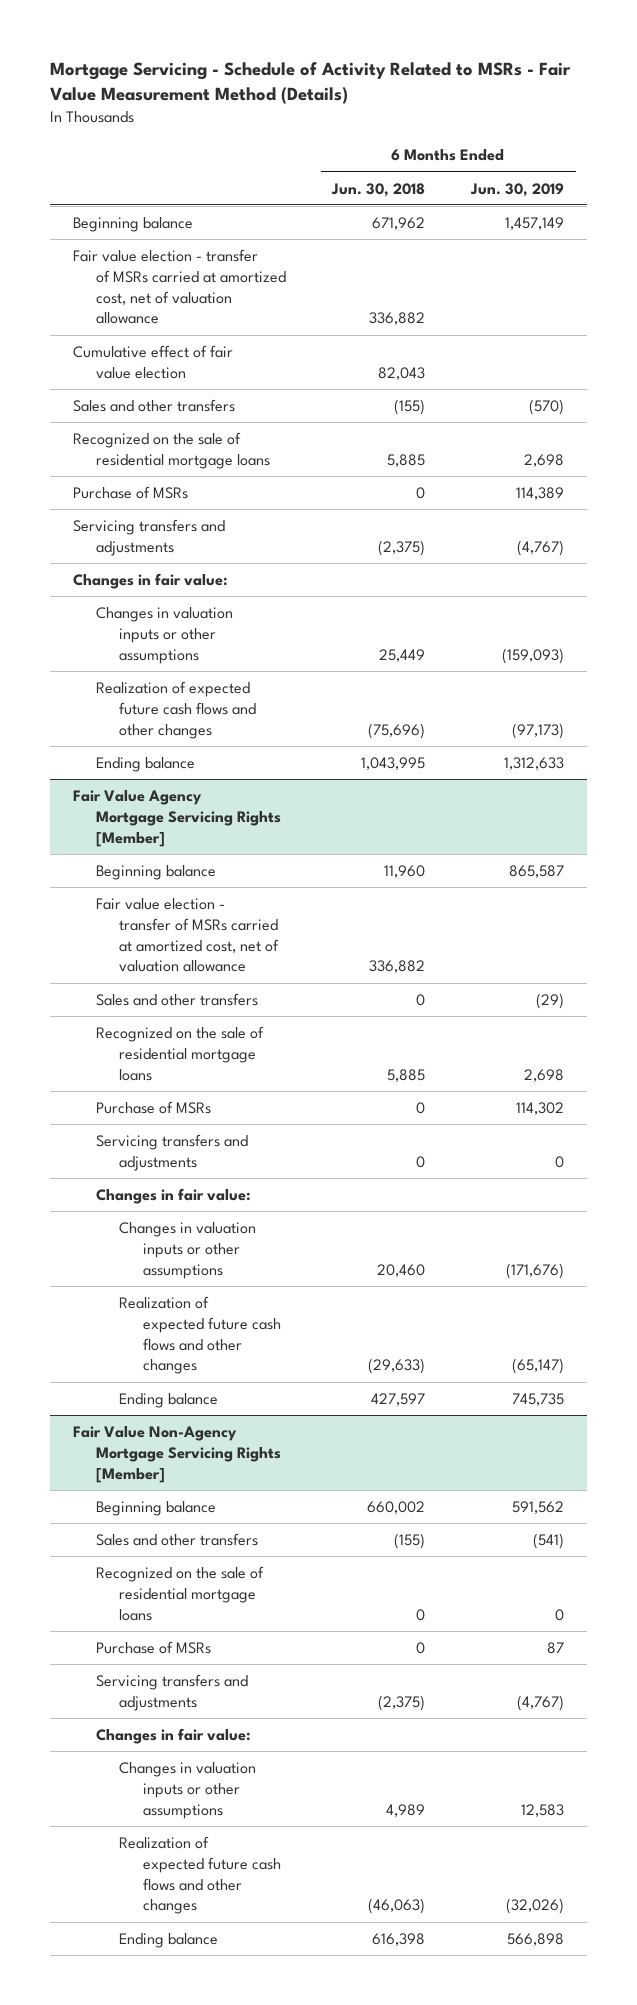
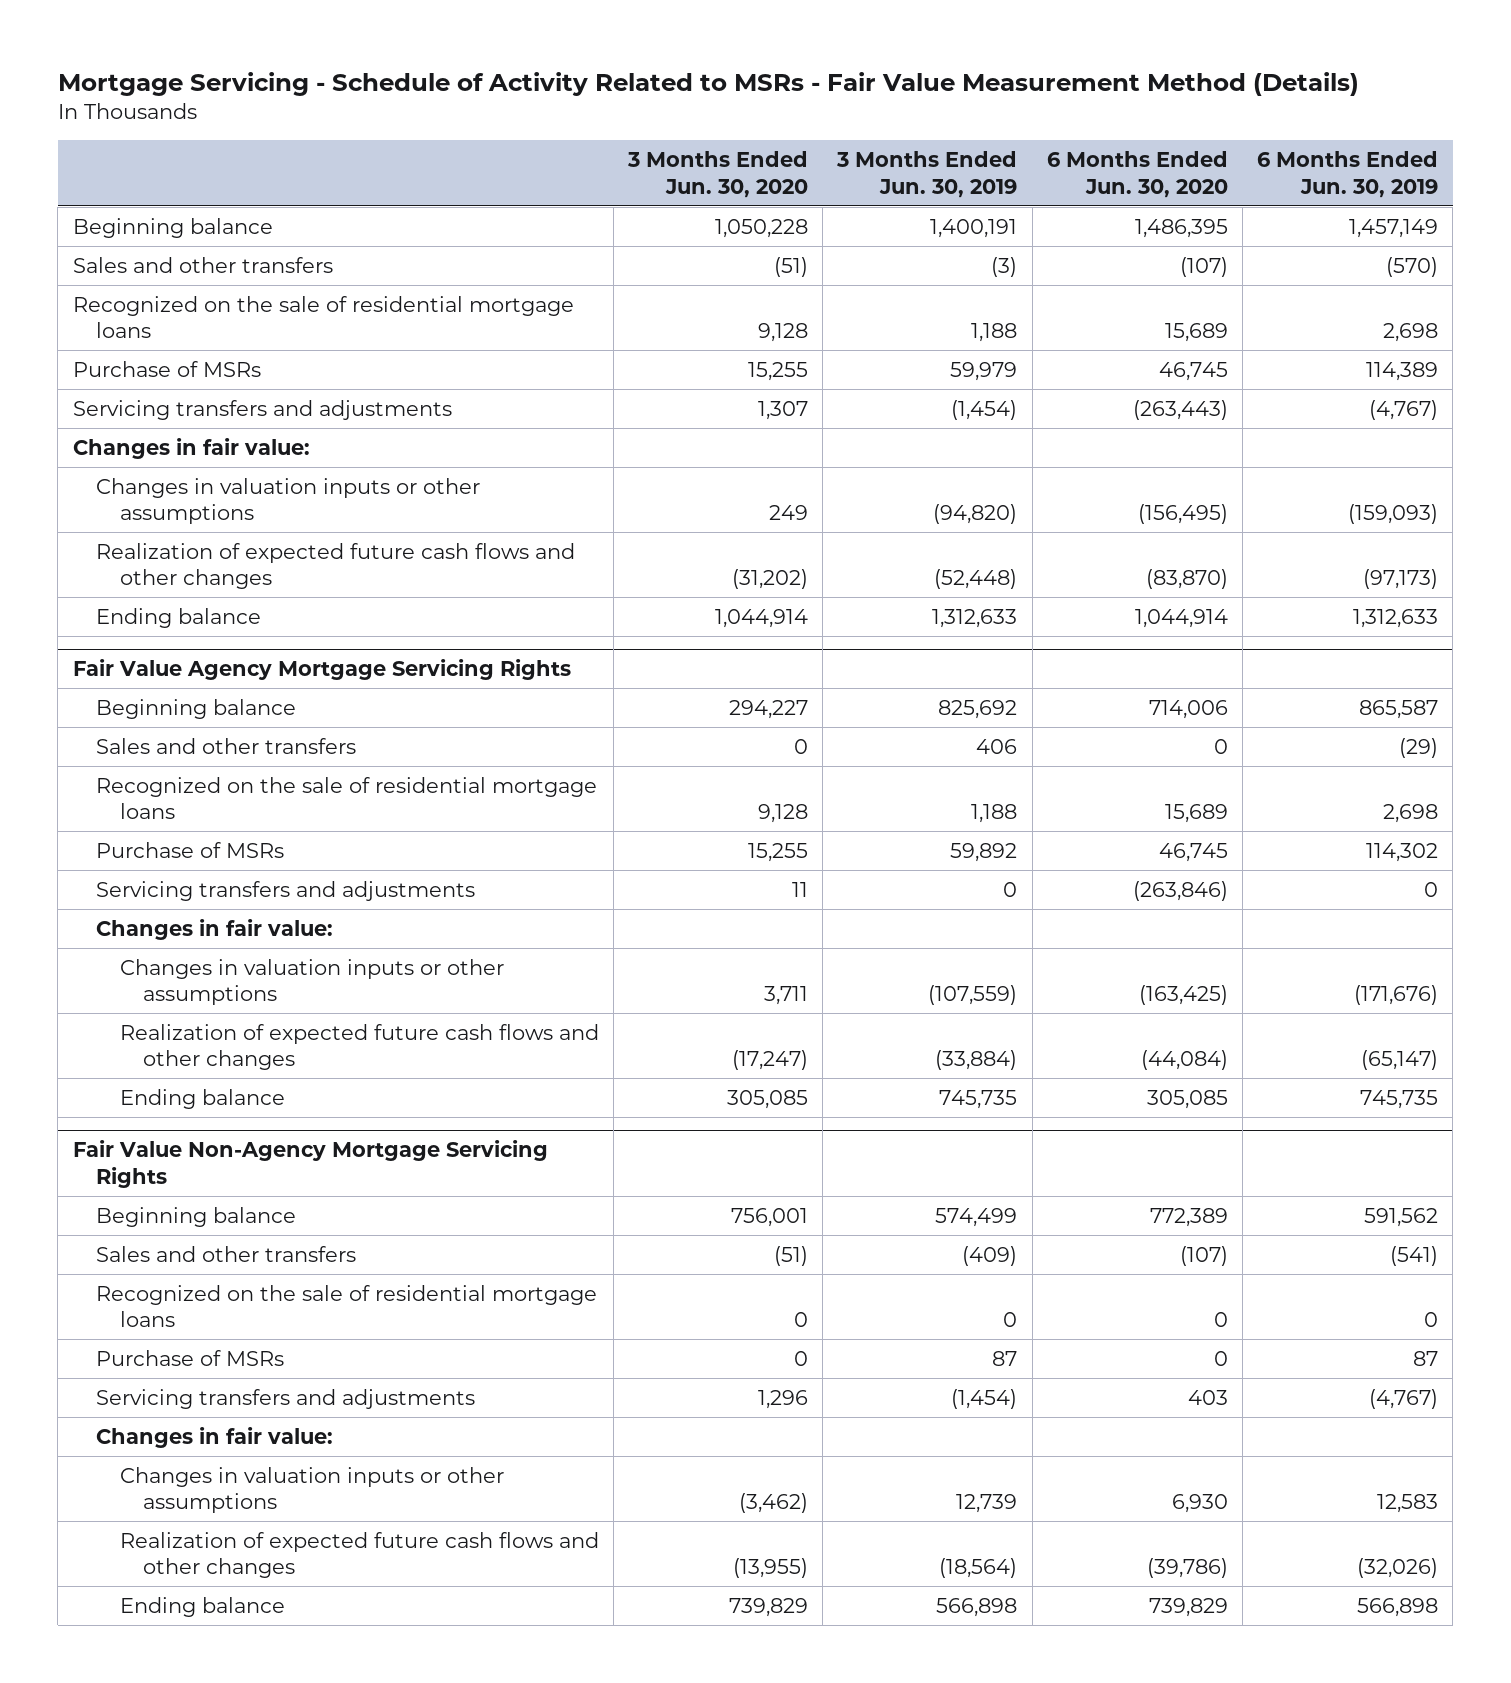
- | 6 Months Ended Jun. 30, 2018 | 6 Months Ended Jun. 30, 2019
+ | 3 Months Ended Jun. 30, 2020 | 3 Months Ended Jun. 30, 2019 | 6 Months Ended Jun. 30, 2020 | 6 Months Ended Jun. 30, 2019
- Fair value election - transfer of MSRs carried at amortized cost, net of valuation allowance | 336,882 |
- Cumulative effect of fair value election | 82,043 |
- Fair Value Agency Mortgage Servicing Rights [Member]
+ Fair Value Agency Mortgage Servicing Rights
- Fair value election - transfer of MSRs carried at amortized cost, net of valuation allowance | 336,882 |
- Fair Value Non-Agency Mortgage Servicing Rights [Member]
+ Fair Value Non-Agency Mortgage Servicing Rights

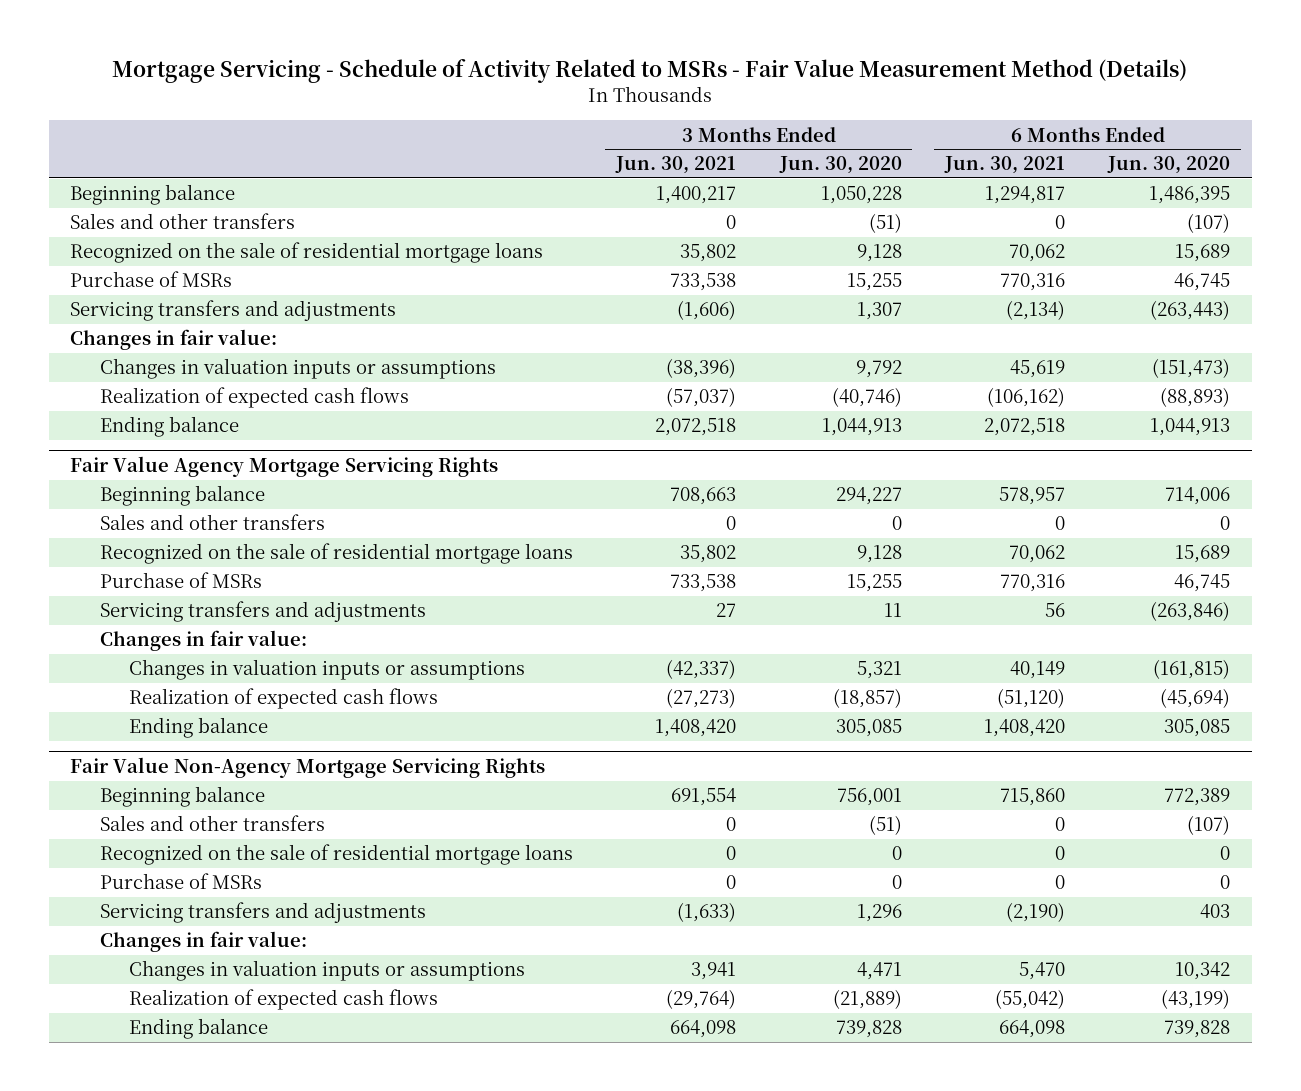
- | 3 Months Ended Jun. 30, 2020 | 3 Months Ended Jun. 30, 2019 | 6 Months Ended Jun. 30, 2020 | 6 Months Ended Jun. 30, 2019
+ | 3 Months Ended Jun. 30, 2021 | 3 Months Ended Jun. 30, 2020 | 6 Months Ended Jun. 30, 2021 | 6 Months Ended Jun. 30, 2020
- Changes in valuation inputs or other assumptions | 249 | (94,820) | (156,495) | (159,093)
- Realization of expected future cash flows and other changes | (31,202) | (52,448) | (83,870) | (97,173)
- Ending balance | 1,044,914 | 1,312,633 | 1,044,914 | 1,312,633
+ Changes in valuation inputs or assumptions | (38,396) | 9,792 | 45,619 | (151,473)
+ Realization of expected cash flows | (57,037) | (40,746) | (106,162) | (88,893)
+ Ending balance | 2,072,518 | 1,044,913 | 2,072,518 | 1,044,913
@ Fair Value Agency Mortgage Servicing Rights
- Changes in valuation inputs or other assumptions | 3,711 | (107,559) | (163,425) | (171,676)
- Realization of expected future cash flows and other changes | (17,247) | (33,884) | (44,084) | (65,147)
+ Changes in valuation inputs or assumptions | (42,337) | 5,321 | 40,149 | (161,815)
+ Realization of expected cash flows | (27,273) | (18,857) | (51,120) | (45,694)
@ Fair Value Non-Agency Mortgage Servicing Rights
- Changes in valuation inputs or other assumptions | (3,462) | 12,739 | 6,930 | 12,583
- Realization of expected future cash flows and other changes | (13,955) | (18,564) | (39,786) | (32,026)
- Ending balance | 739,829 | 566,898 | 739,829 | 566,898
+ Changes in valuation inputs or assumptions | 3,941 | 4,471 | 5,470 | 10,342
+ Realization of expected cash flows | (29,764) | (21,889) | (55,042) | (43,199)
+ Ending balance | 664,098 | 739,828 | 664,098 | 739,828

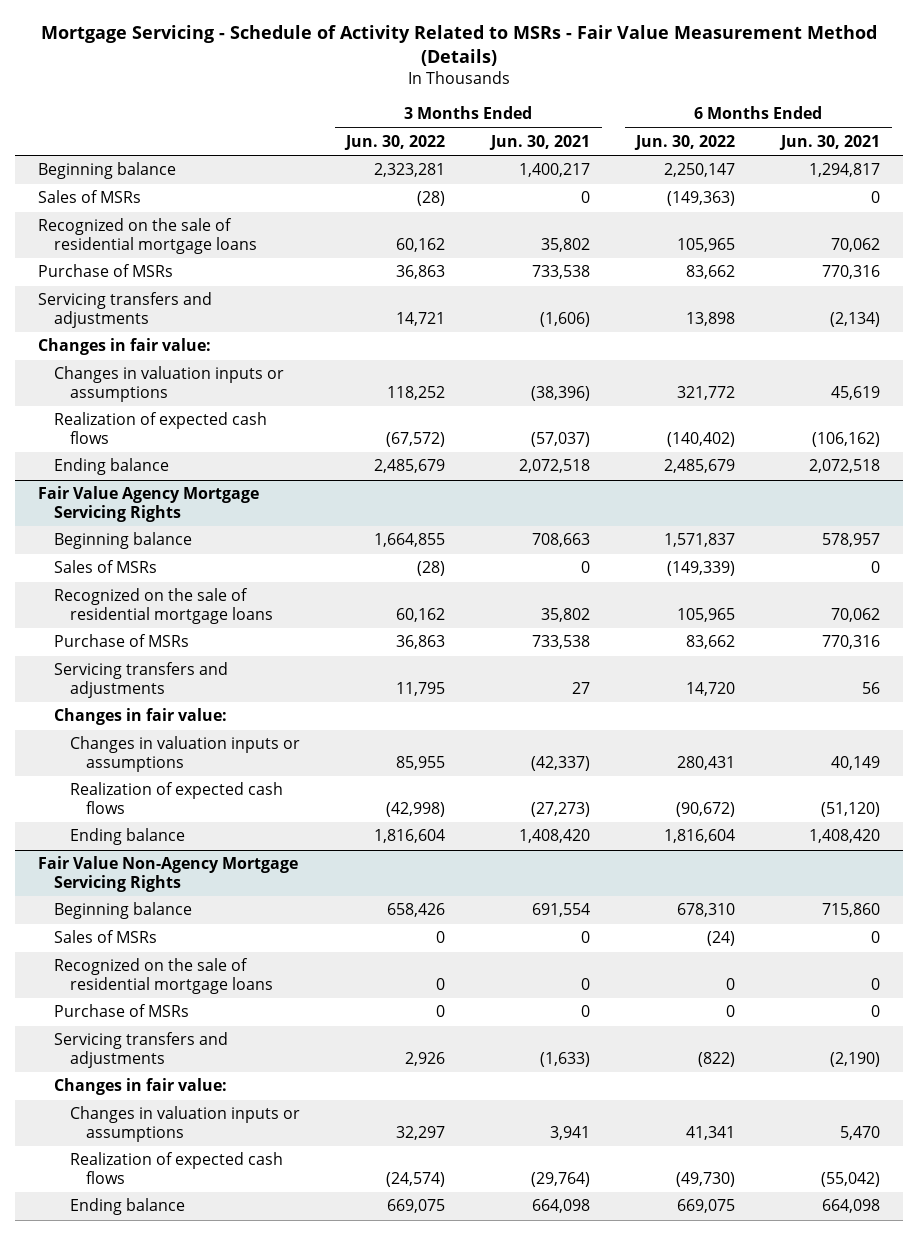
- | 3 Months Ended Jun. 30, 2021 | 3 Months Ended Jun. 30, 2020 | 6 Months Ended Jun. 30, 2021 | 6 Months Ended Jun. 30, 2020
+ | 3 Months Ended Jun. 30, 2022 | 3 Months Ended Jun. 30, 2021 | 6 Months Ended Jun. 30, 2022 | 6 Months Ended Jun. 30, 2021
- Sales and other transfers | 0 | (51) | 0 | (107)
+ Sales of MSRs | (28) | 0 | (149,363) | 0
@ Fair Value Agency Mortgage Servicing Rights
- Sales and other transfers | 0 | 0 | 0 | 0
+ Sales of MSRs | (28) | 0 | (149,339) | 0
@ Fair Value Non-Agency Mortgage Servicing Rights
- Sales and other transfers | 0 | (51) | 0 | (107)
+ Sales of MSRs | 0 | 0 | (24) | 0

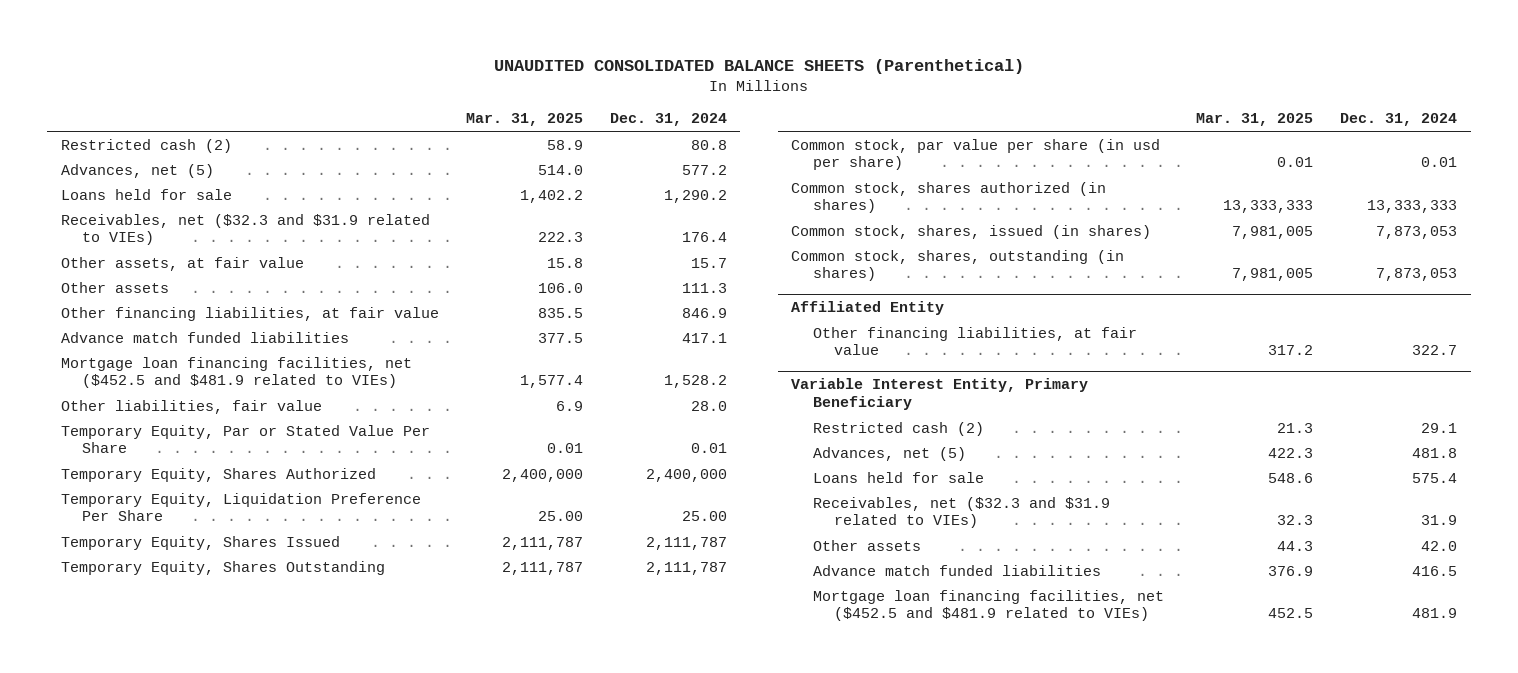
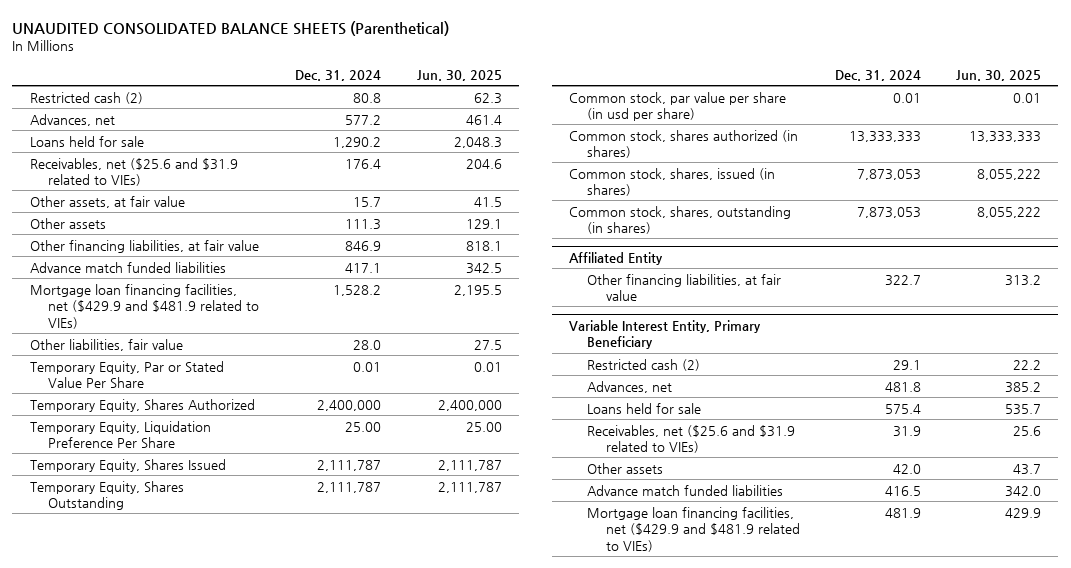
- | Mar. 31, 2025 | Dec. 31, 2024
+ | Dec. 31, 2024 | Jun. 30, 2025
- Advances, net (5) | 514.0 | 577.2
+ Advances, net | 577.2 | 461.4
- Receivables, net ($32.3 and $31.9 related to VIEs) | 222.3 | 176.4
+ Receivables, net ($25.6 and $31.9 related to VIEs) | 176.4 | 204.6
- Mortgage loan financing facilities, net ($452.5 and $481.9 related to VIEs) | 1,577.4 | 1,528.2
+ Mortgage loan financing facilities, net ($429.9 and $481.9 related to VIEs) | 1,528.2 | 2,195.5
@ Variable Interest Entity, Primary Beneficiary
- Advances, net (5) | 422.3 | 481.8
+ Advances, net | 481.8 | 385.2
- Receivables, net ($32.3 and $31.9 related to VIEs) | 32.3 | 31.9
+ Receivables, net ($25.6 and $31.9 related to VIEs) | 31.9 | 25.6
- Mortgage loan financing facilities, net ($452.5 and $481.9 related to VIEs) | 452.5 | 481.9
+ Mortgage loan financing facilities, net ($429.9 and $481.9 related to VIEs) | 481.9 | 429.9

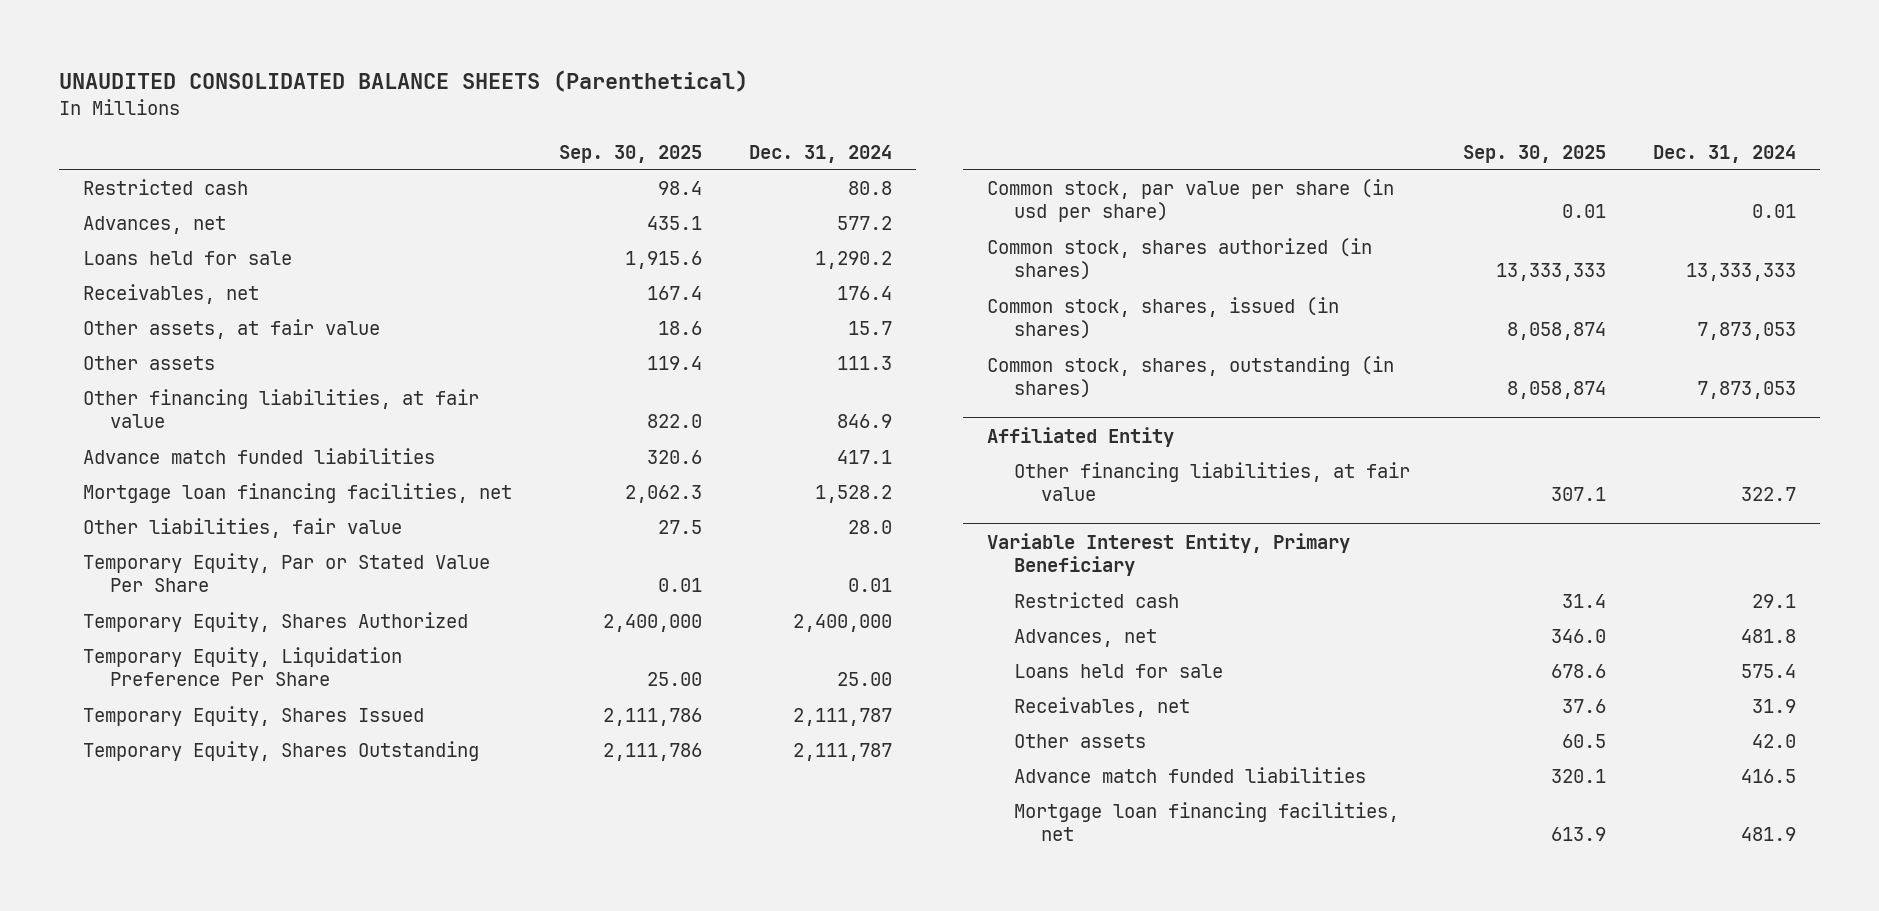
- | Dec. 31, 2024 | Jun. 30, 2025
+ | Sep. 30, 2025 | Dec. 31, 2024
- Restricted cash (2) | 80.8 | 62.3
+ Restricted cash | 98.4 | 80.8
- Receivables, net ($25.6 and $31.9 related to VIEs) | 176.4 | 204.6
+ Receivables, net | 167.4 | 176.4
- Mortgage loan financing facilities, net ($429.9 and $481.9 related to VIEs) | 1,528.2 | 2,195.5
+ Mortgage loan financing facilities, net | 2,062.3 | 1,528.2
@ Variable Interest Entity, Primary Beneficiary
- Restricted cash (2) | 29.1 | 22.2
+ Restricted cash | 31.4 | 29.1
- Receivables, net ($25.6 and $31.9 related to VIEs) | 31.9 | 25.6
+ Receivables, net | 37.6 | 31.9
- Mortgage loan financing facilities, net ($429.9 and $481.9 related to VIEs) | 481.9 | 429.9
+ Mortgage loan financing facilities, net | 613.9 | 481.9

